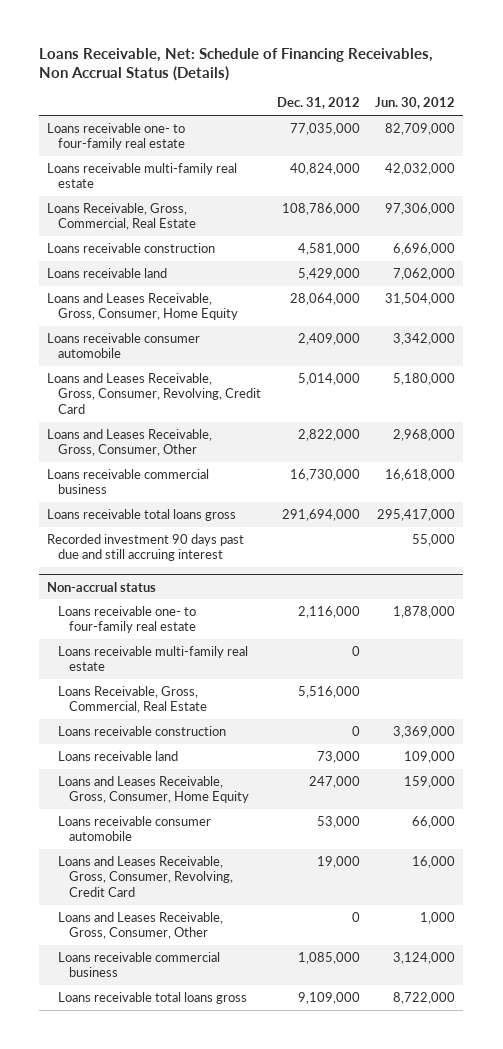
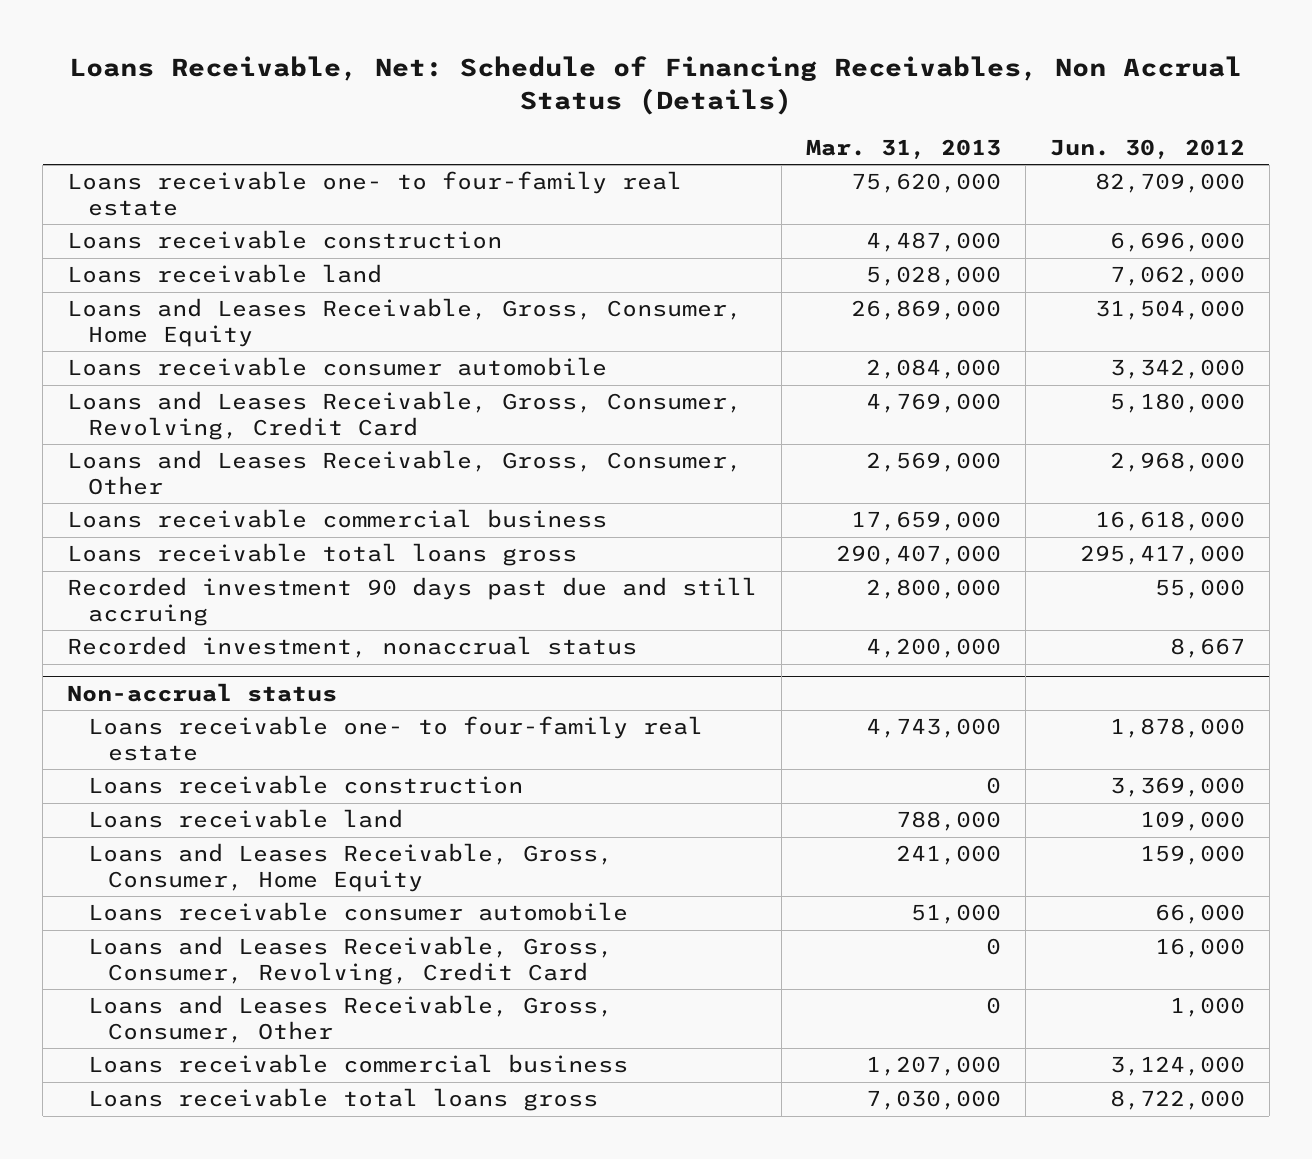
- | Dec. 31, 2012 | Jun. 30, 2012
+ | Mar. 31, 2013 | Jun. 30, 2012
- Loans receivable multi-family real estate | 40,824,000 | 42,032,000
- Loans Receivable, Gross, Commercial, Real Estate | 108,786,000 | 97,306,000
- Recorded investment 90 days past due and still accruing interest | | 55,000
+ Recorded investment 90 days past due and still accruing | 2,800,000 | 55,000
+ Recorded investment, nonaccrual status | 4,200,000 | 8,667
@ Non-accrual status
- Loans receivable multi-family real estate | 0 |
- Loans Receivable, Gross, Commercial, Real Estate | 5,516,000 |

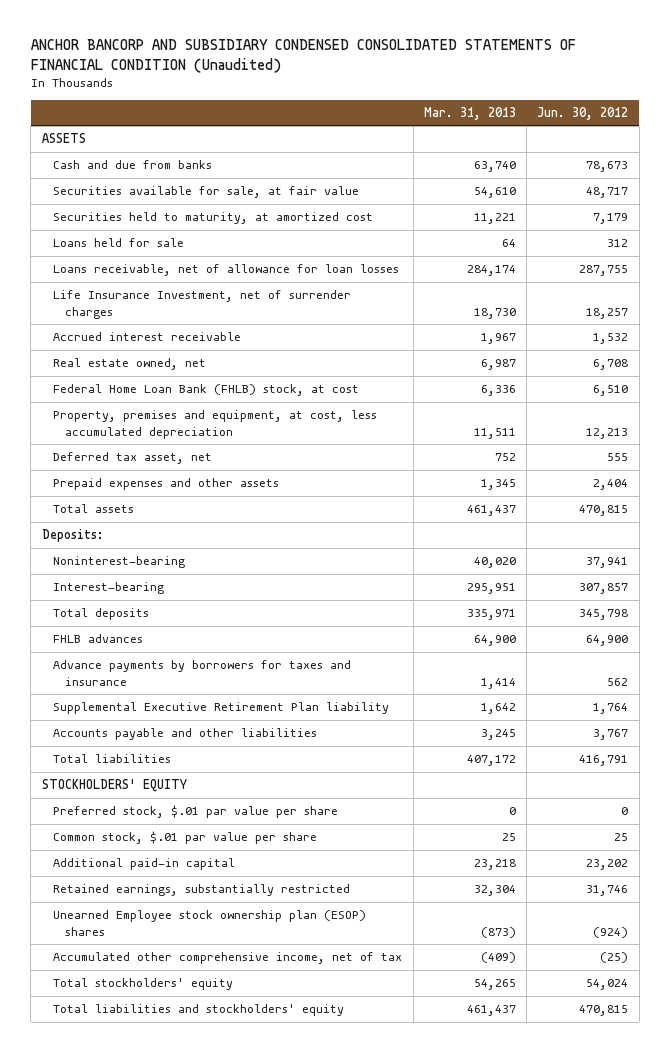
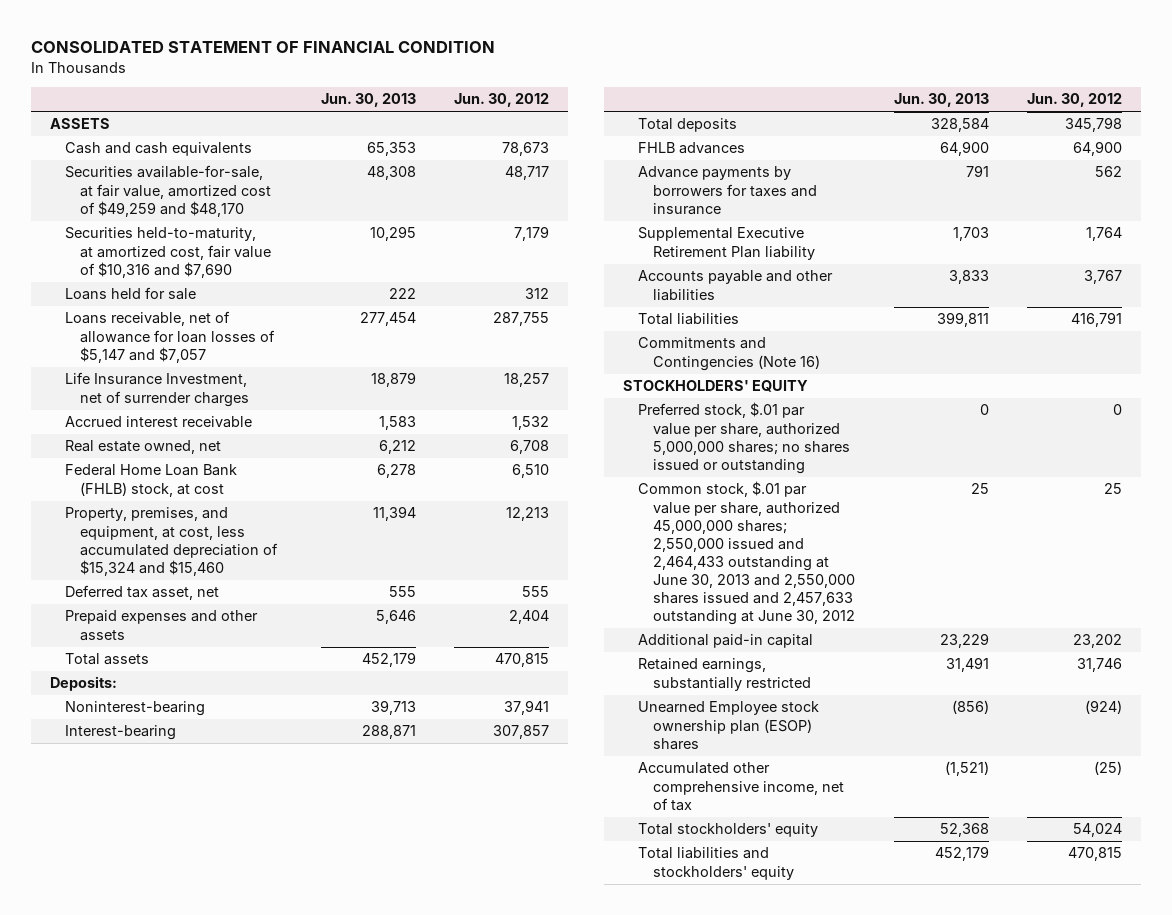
- ANCHOR BANCORP AND SUBSIDIARY CONDENSED CONSOLIDATED STATEMENTS OF FINANCIAL CONDITION (Unaudited)
+ CONSOLIDATED STATEMENT OF FINANCIAL CONDITION
- | Mar. 31, 2013 | Jun. 30, 2012
+ | Jun. 30, 2013 | Jun. 30, 2012
- Cash and due from banks | 63,740 | 78,673
- Securities available for sale, at fair value | 54,610 | 48,717
- Securities held to maturity, at amortized cost | 11,221 | 7,179
+ Cash and cash equivalents | 65,353 | 78,673
+ Securities available-for-sale, at fair value, amortized cost of $49,259 and $48,170 | 48,308 | 48,717
+ Securities held-to-maturity, at amortized cost, fair value of $10,316 and $7,690 | 10,295 | 7,179
- Loans receivable, net of allowance for loan losses | 284,174 | 287,755
+ Loans receivable, net of allowance for loan losses of $5,147 and $7,057 | 277,454 | 287,755
- Property, premises and equipment, at cost, less accumulated depreciation | 11,511 | 12,213
+ Property, premises, and equipment, at cost, less accumulated depreciation of $15,324 and $15,460 | 11,394 | 12,213
+ Commitments and Contingencies (Note 16)
- Preferred stock, $.01 par value per share | 0 | 0
- Common stock, $.01 par value per share | 25 | 25
+ Preferred stock, $.01 par value per share, authorized 5,000,000 shares; no shares issued or outstanding | 0 | 0
+ Common stock, $.01 par value per share, authorized 45,000,000 shares; 2,550,000 issued and 2,464,433 outstanding at June 30, 2013 and 2,550,000 shares issued and 2,457,633 outstanding at June 30, 2012 | 25 | 25

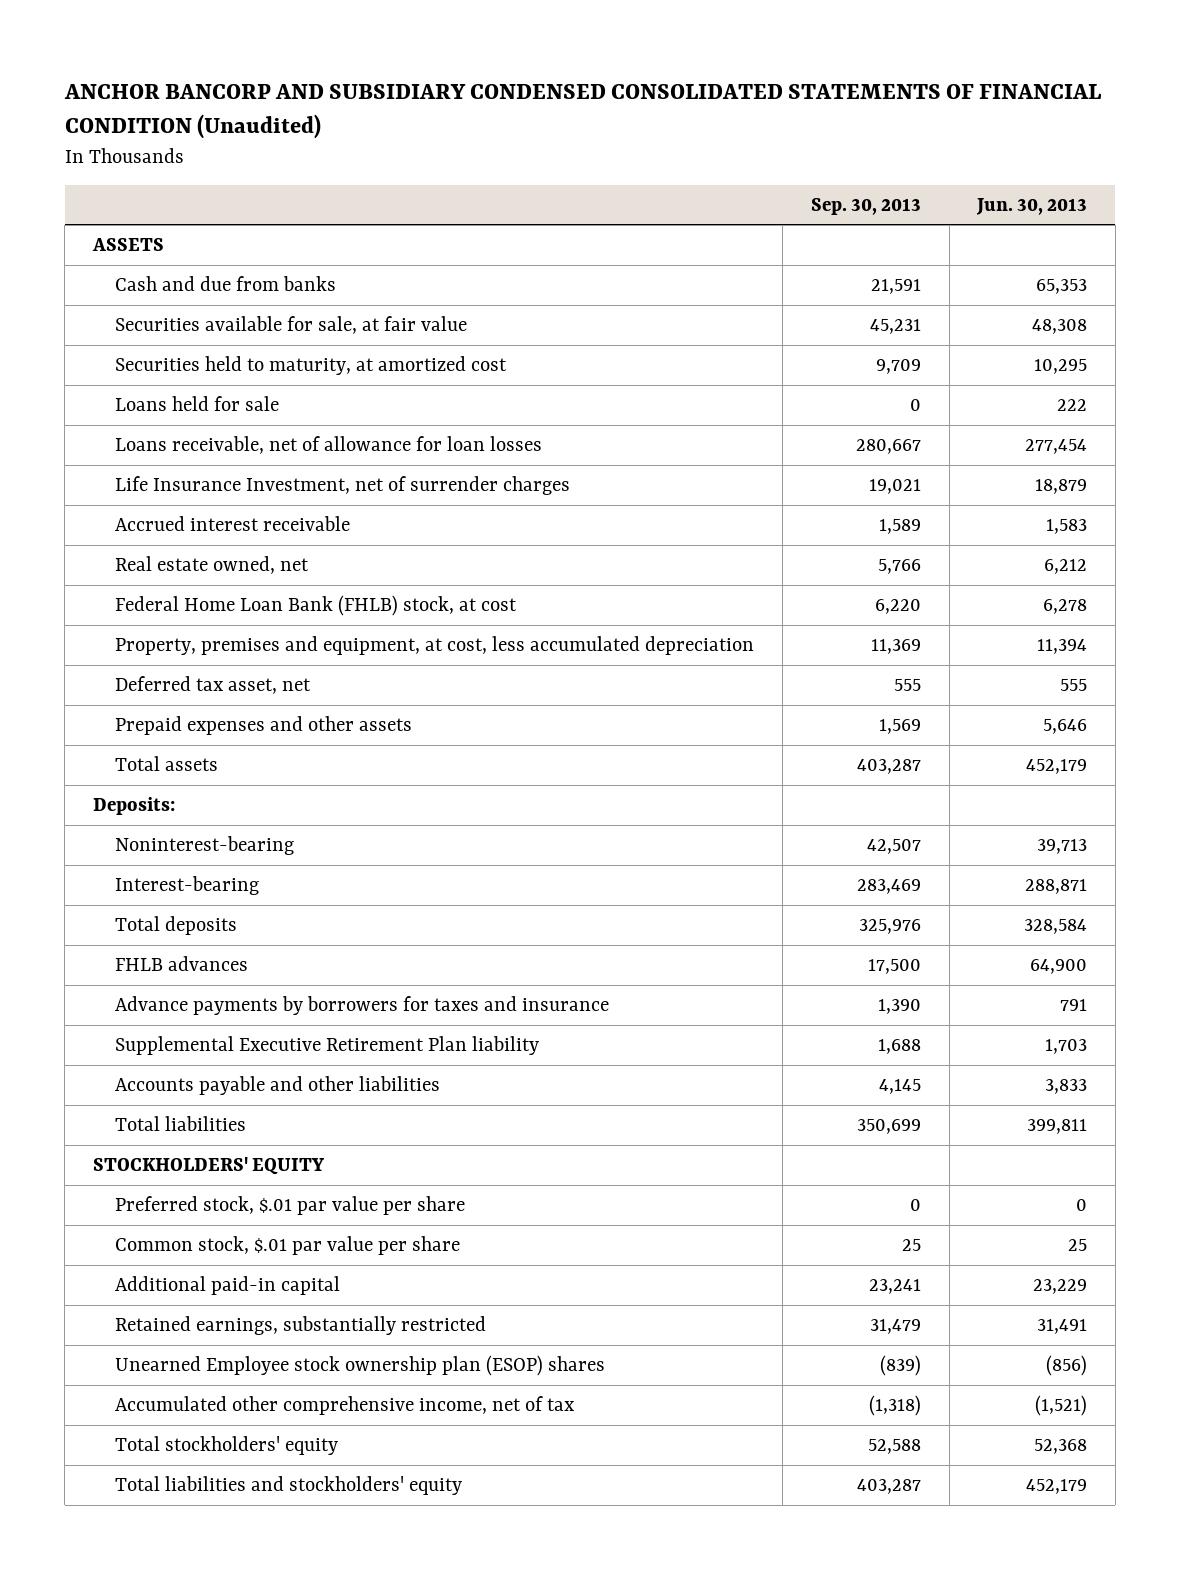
- CONSOLIDATED STATEMENT OF FINANCIAL CONDITION
+ ANCHOR BANCORP AND SUBSIDIARY CONDENSED CONSOLIDATED STATEMENTS OF FINANCIAL CONDITION (Unaudited)
- | Jun. 30, 2013 | Jun. 30, 2012
+ | Sep. 30, 2013 | Jun. 30, 2013
- Cash and cash equivalents | 65,353 | 78,673
- Securities available-for-sale, at fair value, amortized cost of $49,259 and $48,170 | 48,308 | 48,717
- Securities held-to-maturity, at amortized cost, fair value of $10,316 and $7,690 | 10,295 | 7,179
+ Cash and due from banks | 21,591 | 65,353
+ Securities available for sale, at fair value | 45,231 | 48,308
+ Securities held to maturity, at amortized cost | 9,709 | 10,295
- Loans receivable, net of allowance for loan losses of $5,147 and $7,057 | 277,454 | 287,755
+ Loans receivable, net of allowance for loan losses | 280,667 | 277,454
- Property, premises, and equipment, at cost, less accumulated depreciation of $15,324 and $15,460 | 11,394 | 12,213
+ Property, premises and equipment, at cost, less accumulated depreciation | 11,369 | 11,394
- Commitments and Contingencies (Note 16)
- Preferred stock, $.01 par value per share, authorized 5,000,000 shares; no shares issued or outstanding | 0 | 0
- Common stock, $.01 par value per share, authorized 45,000,000 shares; 2,550,000 issued and 2,464,433 outstanding at June 30, 2013 and 2,550,000 shares issued and 2,457,633 outstanding at June 30, 2012 | 25 | 25
+ Preferred stock, $.01 par value per share | 0 | 0
+ Common stock, $.01 par value per share | 25 | 25

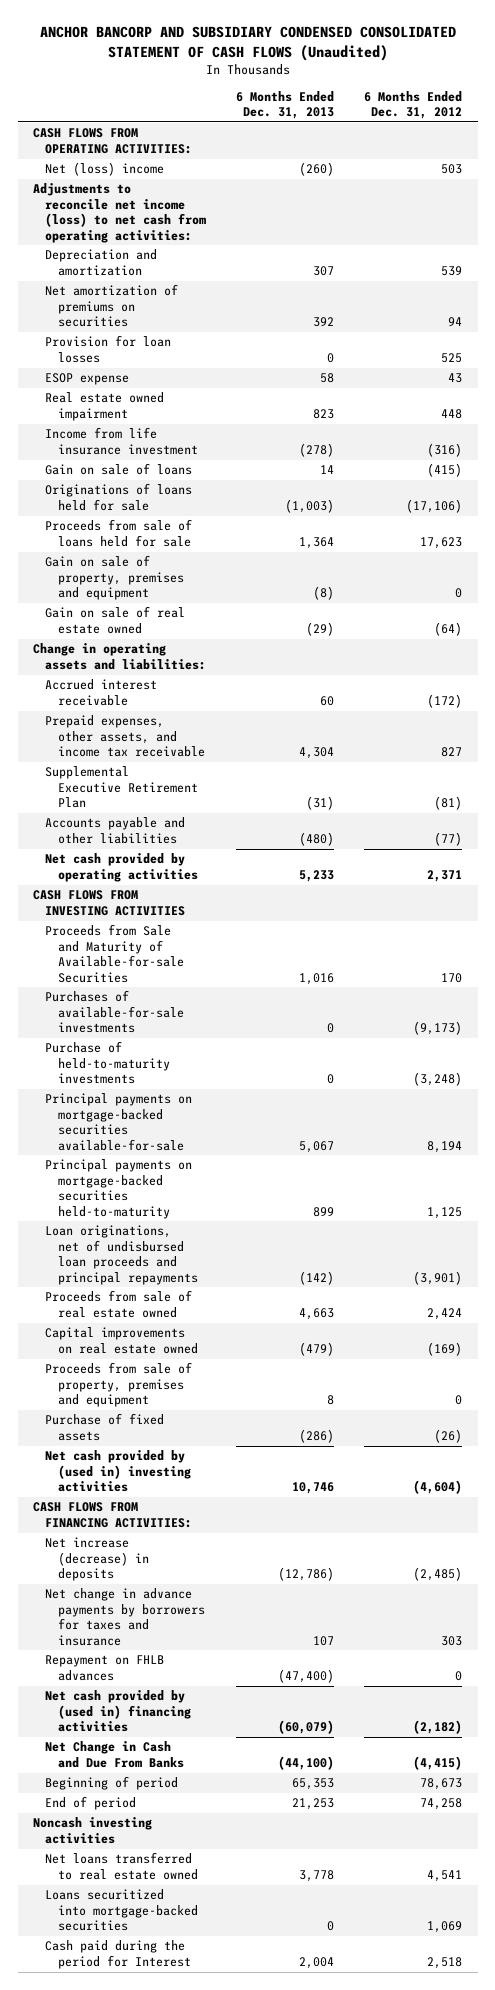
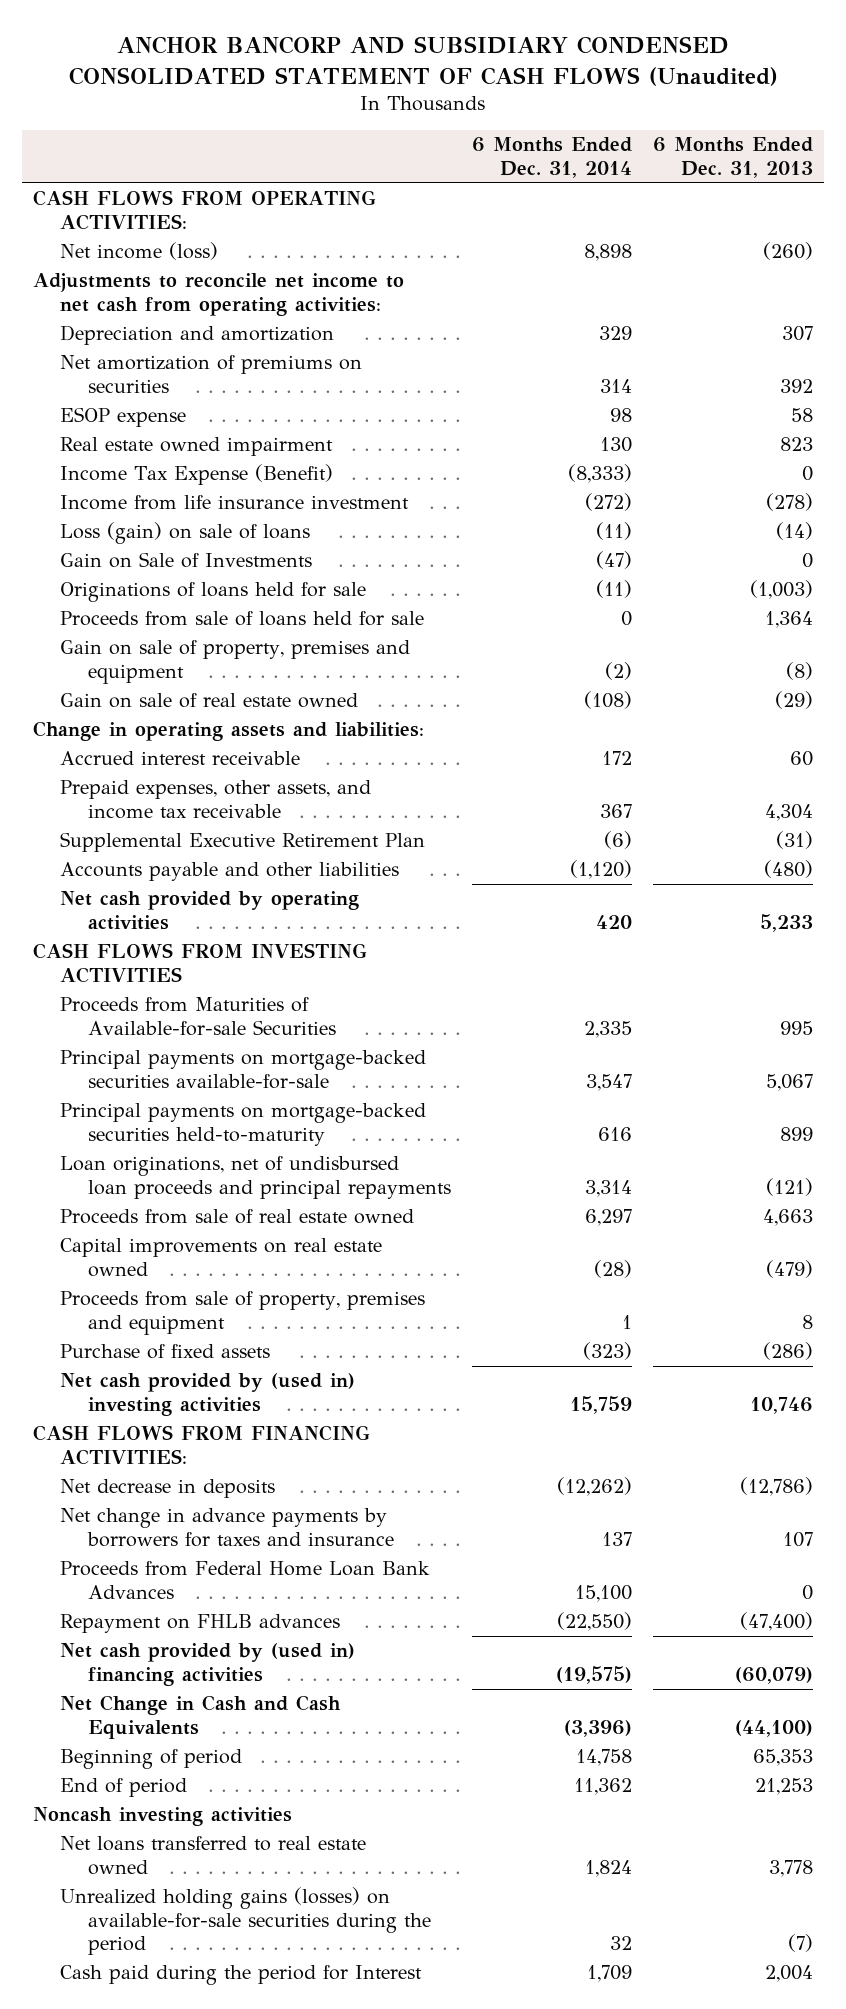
- | 6 Months Ended Dec. 31, 2013 | 6 Months Ended Dec. 31, 2012
+ | 6 Months Ended Dec. 31, 2014 | 6 Months Ended Dec. 31, 2013
- Net (loss) income | (260) | 503
- Adjustments to reconcile net income (loss) to net cash from operating activities:
+ Net income (loss) | 8,898 | (260)
+ Adjustments to reconcile net income to net cash from operating activities:
- Provision for loan losses | 0 | 525
+ Income Tax Expense (Benefit) | (8,333) | 0
- Gain on sale of loans | 14 | (415)
+ Loss (gain) on sale of loans | (11) | (14)
+ Gain on Sale of Investments | (47) | 0
- Proceeds from Sale and Maturity of Available-for-sale Securities | 1,016 | 170
- Purchases of available-for-sale investments | 0 | (9,173)
- Purchase of held-to-maturity investments | 0 | (3,248)
+ Proceeds from Maturities of Available-for-sale Securities | 2,335 | 995
- Loan originations, net of undisbursed loan proceeds and principal repayments | (142) | (3,901)
+ Loan originations, net of undisbursed loan proceeds and principal repayments | 3,314 | (121)
- Net increase (decrease) in deposits | (12,786) | (2,485)
+ Net decrease in deposits | (12,262) | (12,786)
+ Proceeds from Federal Home Loan Bank Advances | 15,100 | 0
- Net Change in Cash and Due From Banks | (44,100) | (4,415)
+ Net Change in Cash and Cash Equivalents | (3,396) | (44,100)
- Loans securitized into mortgage-backed securities | 0 | 1,069
+ Unrealized holding gains (losses) on available-for-sale securities during the period | 32 | (7)

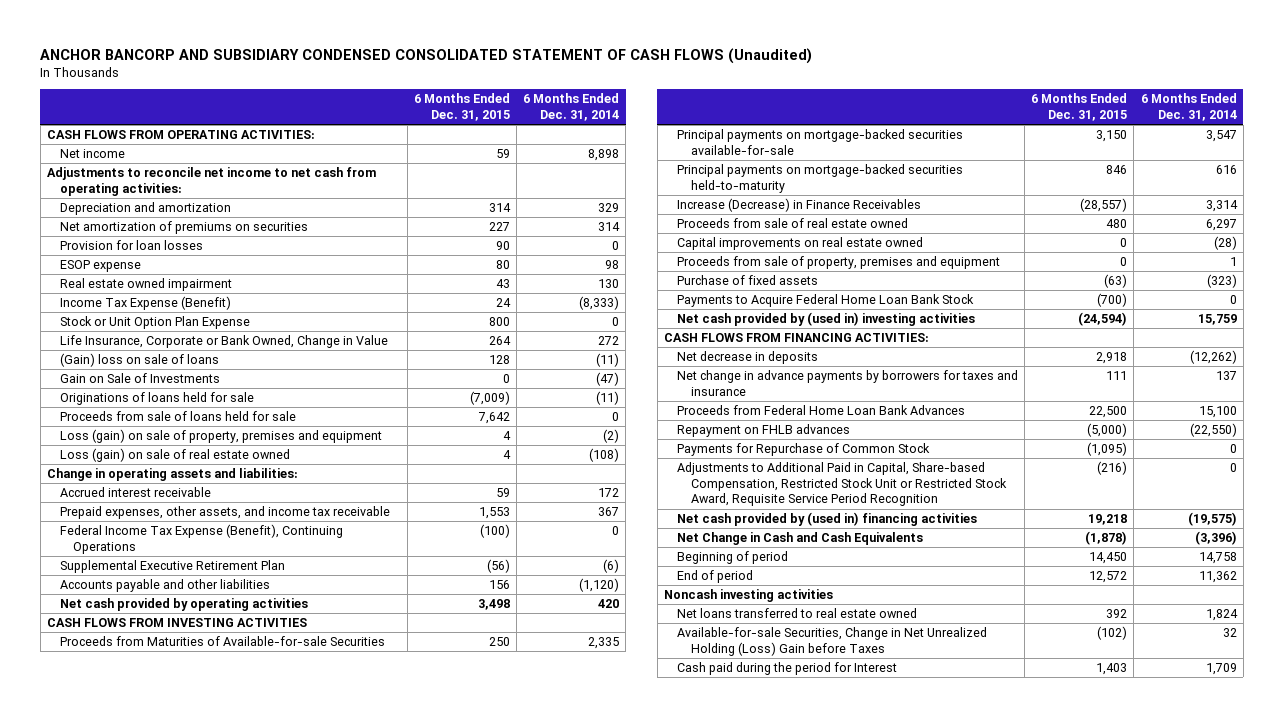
- | 6 Months Ended Dec. 31, 2014 | 6 Months Ended Dec. 31, 2013
+ | 6 Months Ended Dec. 31, 2015 | 6 Months Ended Dec. 31, 2014
- Net income (loss) | 8,898 | (260)
+ Net income | 59 | 8,898
+ Provision for loan losses | 90 | 0
- Income from life insurance investment | (272) | (278)
- Loss (gain) on sale of loans | (11) | (14)
+ Stock or Unit Option Plan Expense | 800 | 0
+ Life Insurance, Corporate or Bank Owned, Change in Value | 264 | 272
+ (Gain) loss on sale of loans | 128 | (11)
- Gain on sale of property, premises and equipment | (2) | (8)
- Gain on sale of real estate owned | (108) | (29)
+ Loss (gain) on sale of property, premises and equipment | 4 | (2)
+ Loss (gain) on sale of real estate owned | 4 | (108)
+ Federal Income Tax Expense (Benefit), Continuing Operations | (100) | 0
- Loan originations, net of undisbursed loan proceeds and principal repayments | 3,314 | (121)
+ Increase (Decrease) in Finance Receivables | (28,557) | 3,314
+ Payments to Acquire Federal Home Loan Bank Stock | (700) | 0
+ Payments for Repurchase of Common Stock | (1,095) | 0
+ Adjustments to Additional Paid in Capital, Share-based Compensation, Restricted Stock Unit or Restricted Stock Award, Requisite Service Period Recognition | (216) | 0
- Unrealized holding gains (losses) on available-for-sale securities during the period | 32 | (7)
+ Available-for-sale Securities, Change in Net Unrealized Holding (Loss) Gain before Taxes | (102) | 32

